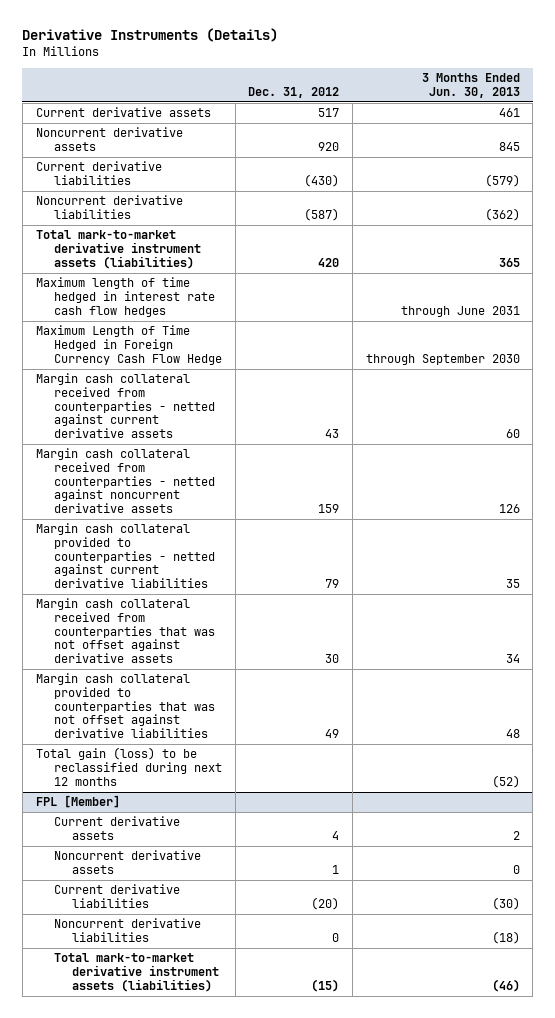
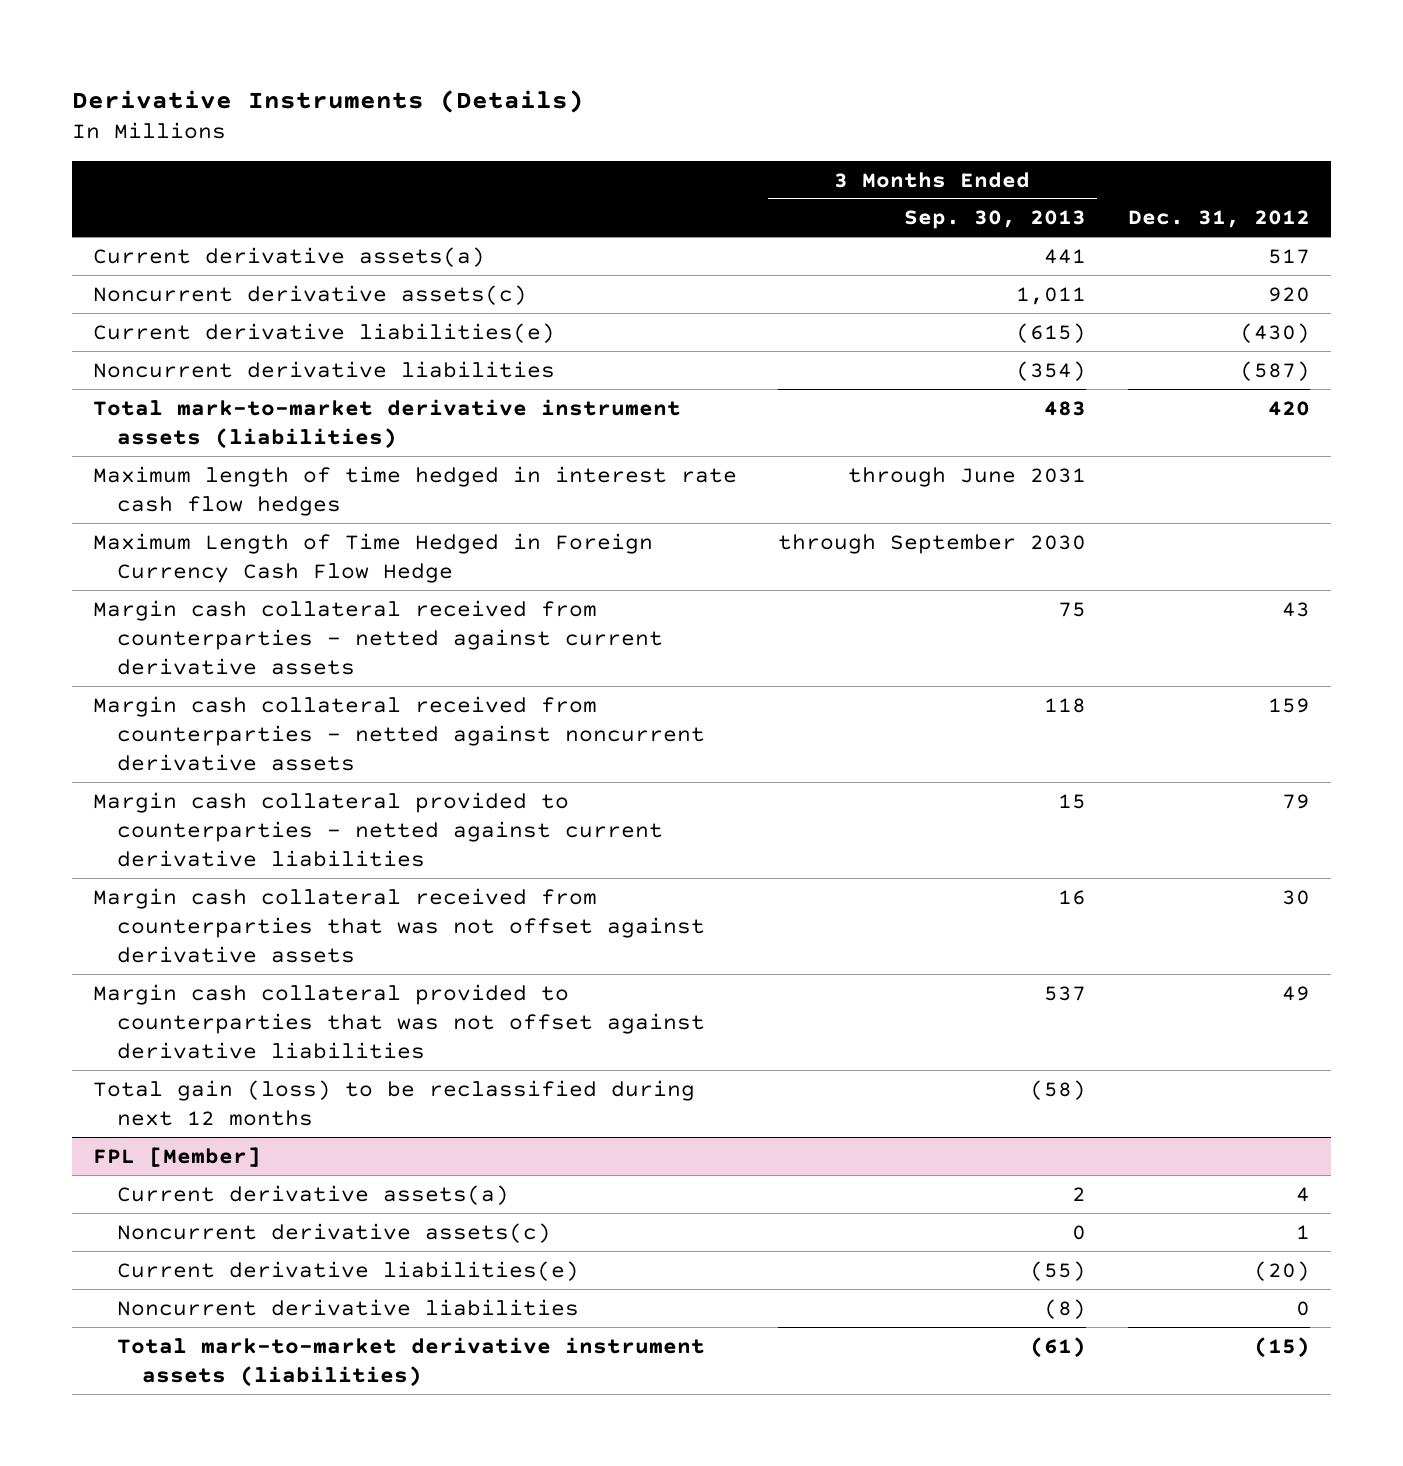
- | Dec. 31, 2012 | 3 Months Ended Jun. 30, 2013
+ | 3 Months Ended Sep. 30, 2013 | Dec. 31, 2012
- Current derivative assets | 517 | 461
- Noncurrent derivative assets | 920 | 845
- Current derivative liabilities | (430) | (579)
+ Current derivative assets(a) | 441 | 517
+ Noncurrent derivative assets(c) | 1,011 | 920
+ Current derivative liabilities(e) | (615) | (430)
@ FPL [Member]
- Current derivative assets | 4 | 2
- Noncurrent derivative assets | 1 | 0
- Current derivative liabilities | (20) | (30)
+ Current derivative assets(a) | 2 | 4
+ Noncurrent derivative assets(c) | 0 | 1
+ Current derivative liabilities(e) | (55) | (20)

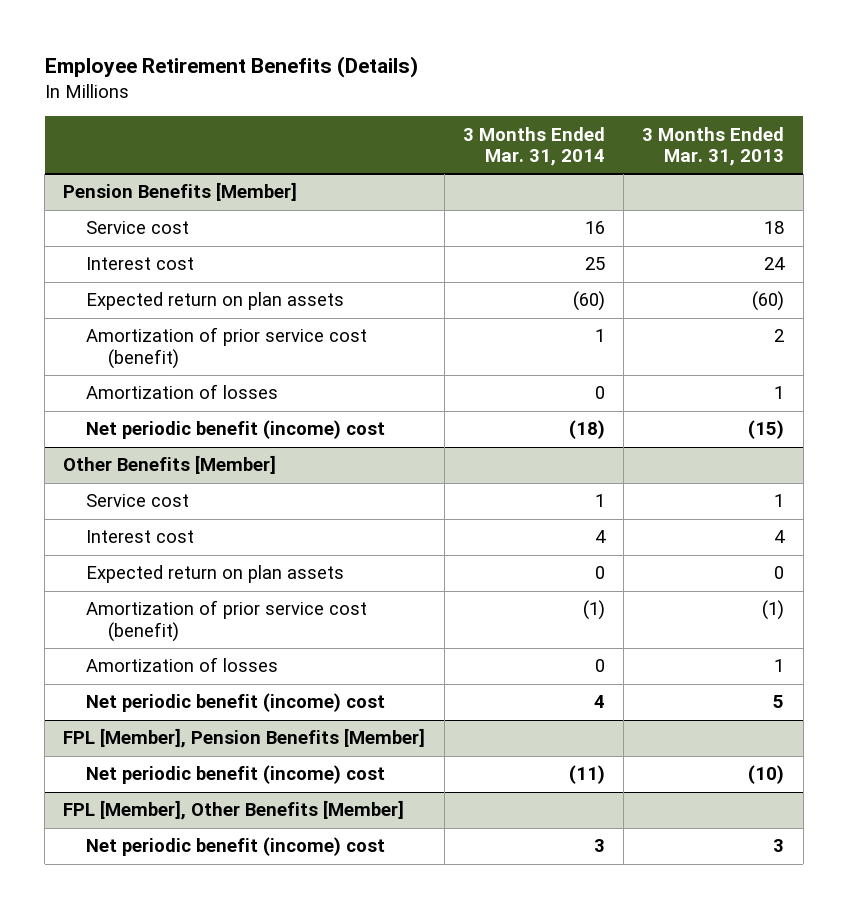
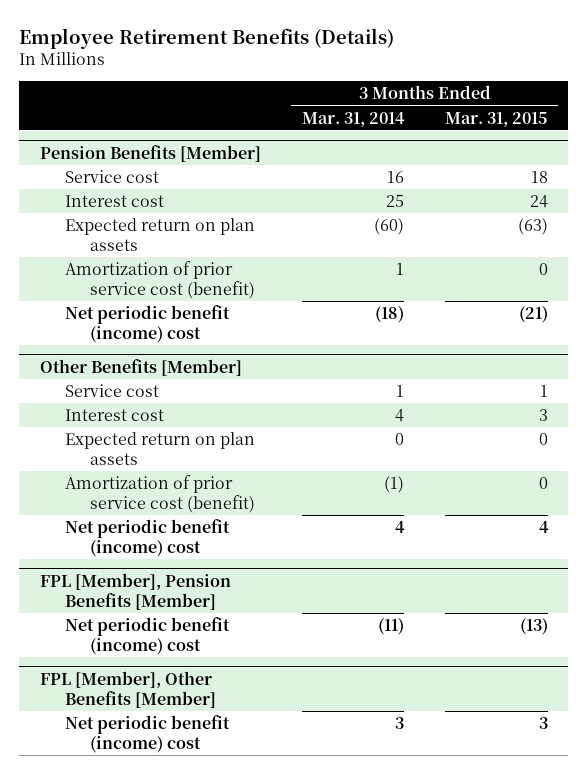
- | 3 Months Ended Mar. 31, 2014 | 3 Months Ended Mar. 31, 2013
+ | 3 Months Ended Mar. 31, 2014 | 3 Months Ended Mar. 31, 2015
@ Pension Benefits [Member]
- Amortization of losses | 0 | 1
@ Other Benefits [Member]
- Amortization of losses | 0 | 1

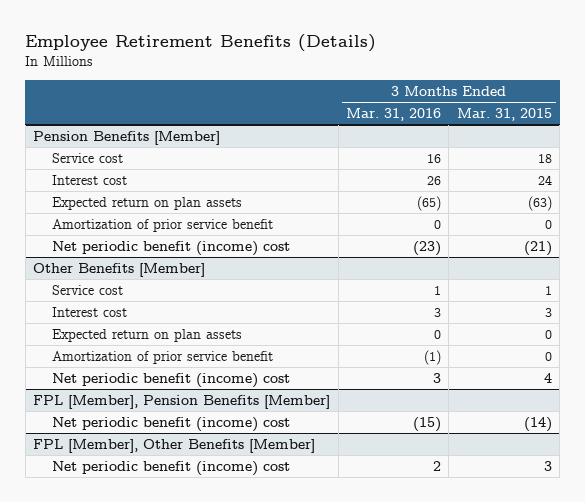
- | 3 Months Ended Mar. 31, 2014 | 3 Months Ended Mar. 31, 2015
+ | 3 Months Ended Mar. 31, 2016 | 3 Months Ended Mar. 31, 2015
@ Pension Benefits [Member]
- Amortization of prior service cost (benefit) | 1 | 0
+ Amortization of prior service benefit | 0 | 0
@ Other Benefits [Member]
- Amortization of prior service cost (benefit) | (1) | 0
+ Amortization of prior service benefit | (1) | 0
@ FPL [Member], Pension Benefits [Member]
- Net periodic benefit (income) cost | (11) | (13)
+ Net periodic benefit (income) cost | (15) | (14)

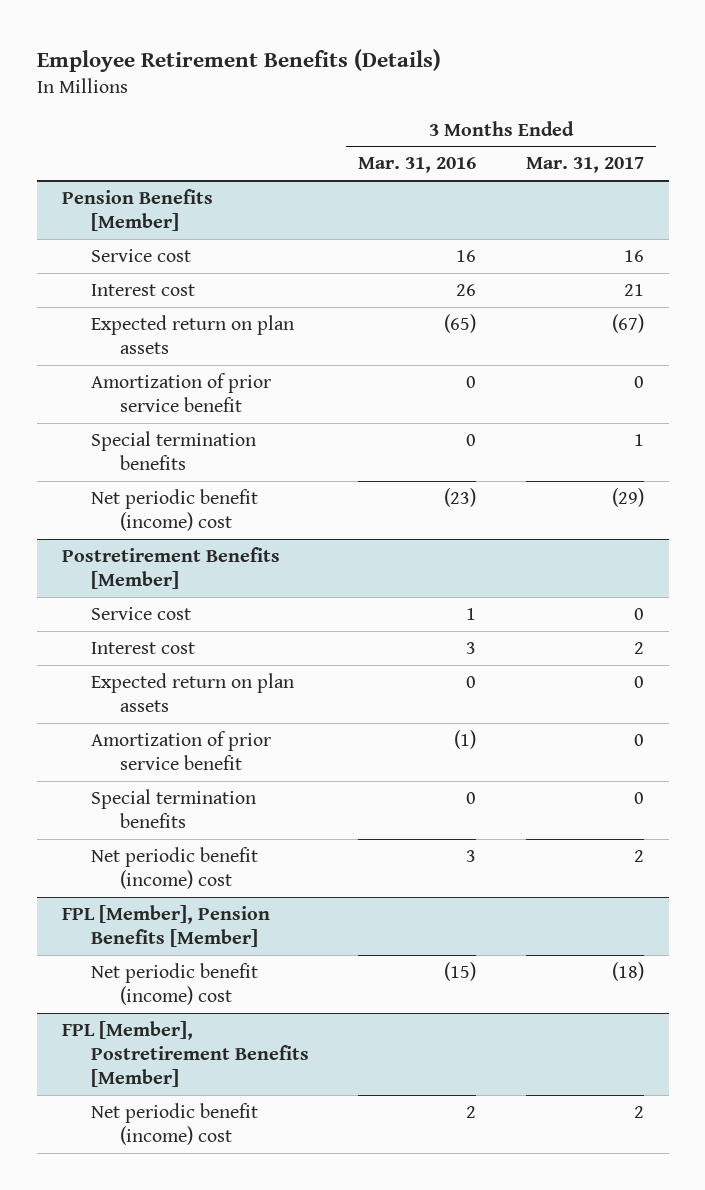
- | 3 Months Ended Mar. 31, 2016 | 3 Months Ended Mar. 31, 2015
+ | 3 Months Ended Mar. 31, 2016 | 3 Months Ended Mar. 31, 2017
@ Pension Benefits [Member]
+ Special termination benefits | 0 | 1
- Other Benefits [Member]
+ Postretirement Benefits [Member]
+ Special termination benefits | 0 | 0
- FPL [Member], Other Benefits [Member]
+ FPL [Member], Postretirement Benefits [Member]

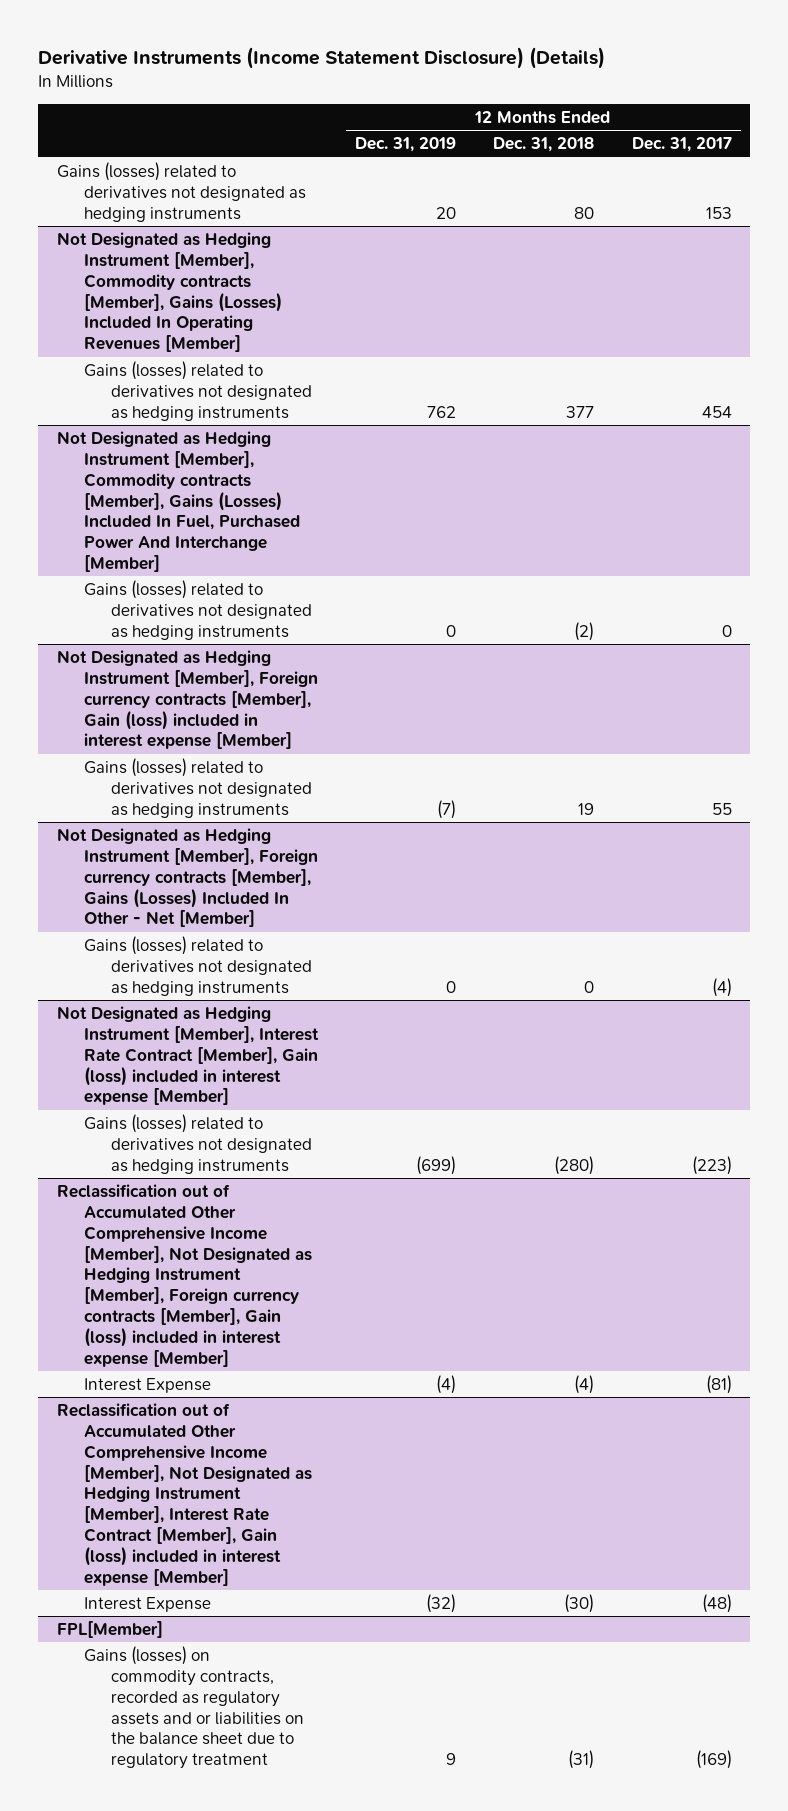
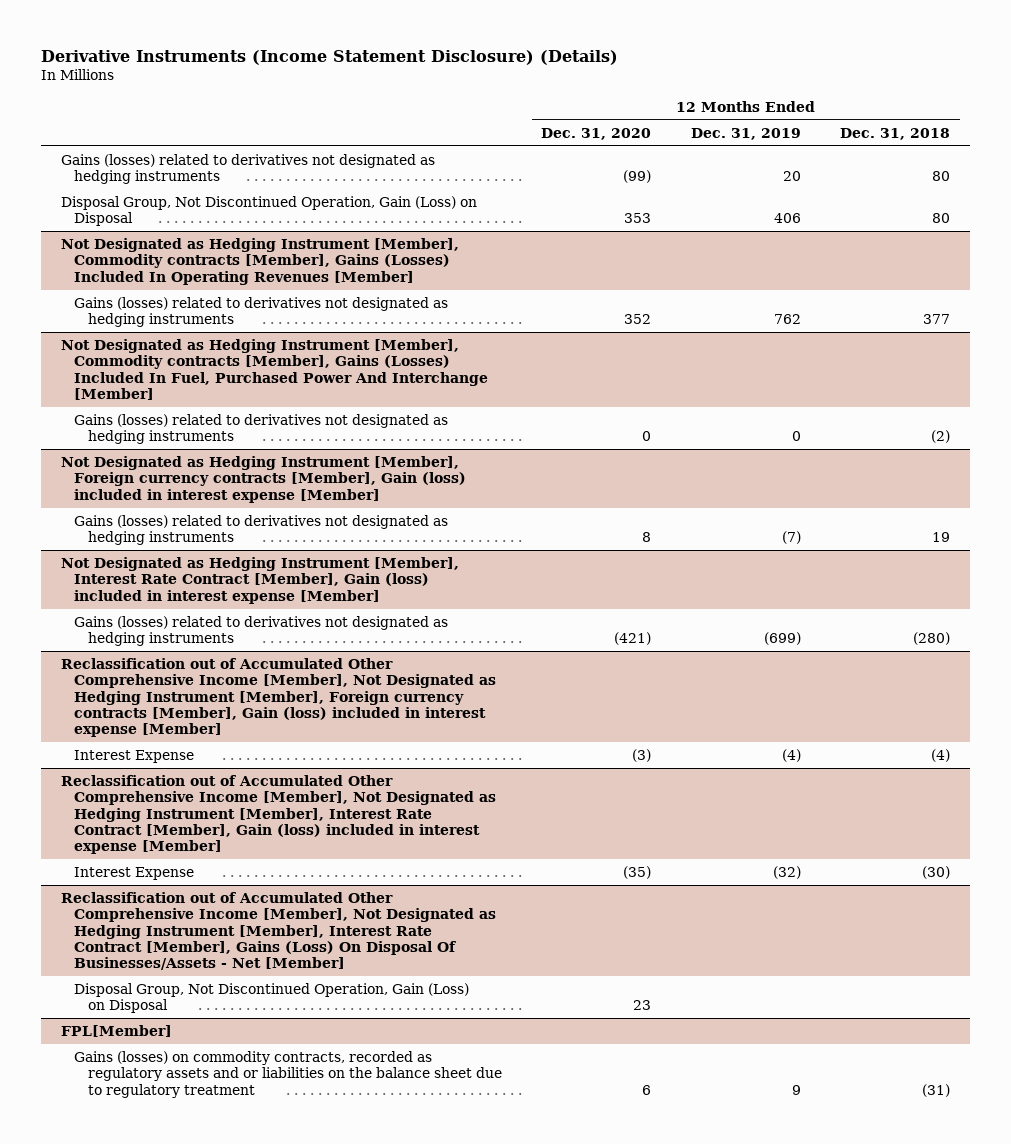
- | 12 Months Ended Dec. 31, 2019 | 12 Months Ended Dec. 31, 2018 | 12 Months Ended Dec. 31, 2017
+ | 12 Months Ended Dec. 31, 2020 | 12 Months Ended Dec. 31, 2019 | 12 Months Ended Dec. 31, 2018
+ Disposal Group, Not Discontinued Operation, Gain (Loss) on Disposal | 353 | 406 | 80
- Not Designated as Hedging Instrument [Member], Foreign currency contracts [Member], Gains (Losses) Included In Other - Net [Member]
- Gains (losses) related to derivatives not designated as hedging instruments | 0 | 0 | (4)
+ Reclassification out of Accumulated Other Comprehensive Income [Member], Not Designated as Hedging Instrument [Member], Interest Rate Contract [Member], Gains (Loss) On Disposal Of Businesses/Assets - Net [Member]
+ Disposal Group, Not Discontinued Operation, Gain (Loss) on Disposal | 23 | |

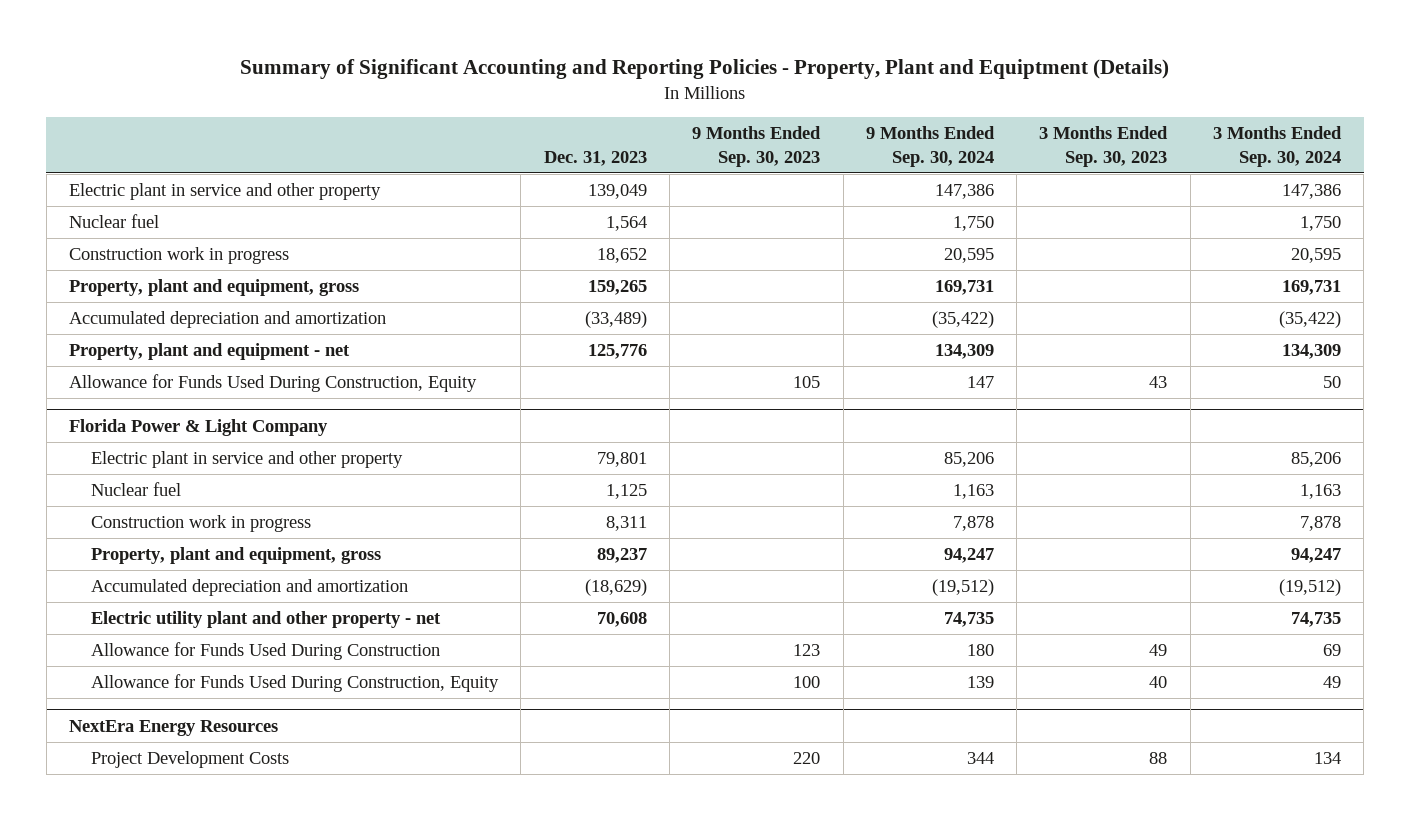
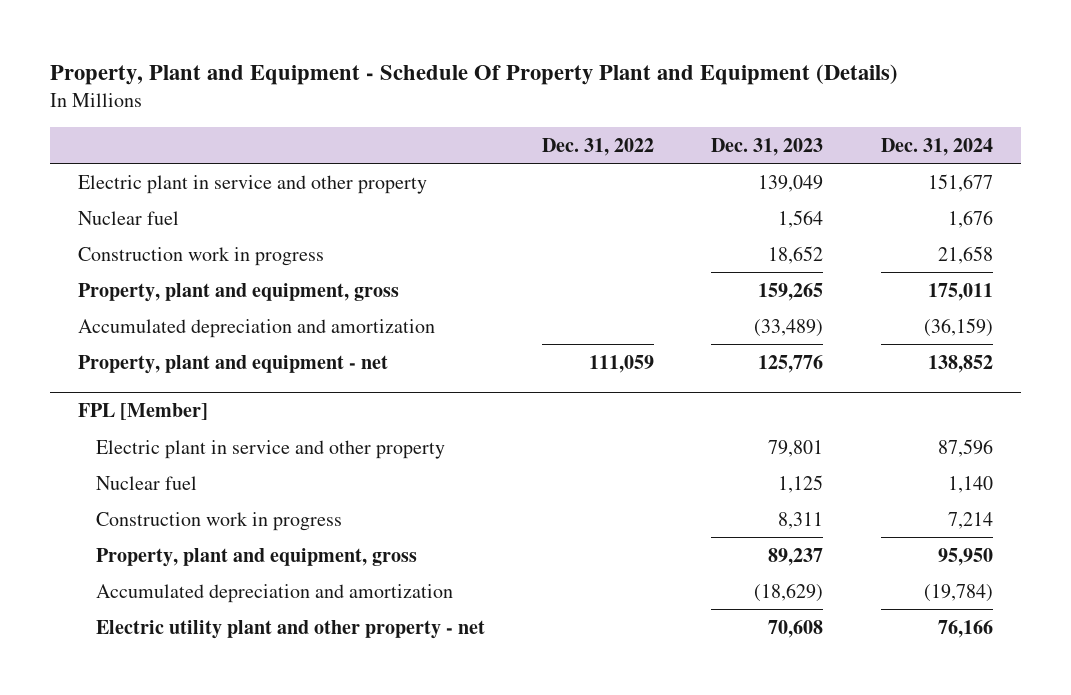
- Summary of Significant Accounting and Reporting Policies - Property, Plant and Equiptment (Details)
+ Property, Plant and Equipment - Schedule Of Property Plant and Equipment (Details)
- | Dec. 31, 2023 | 9 Months Ended Sep. 30, 2023 | 9 Months Ended Sep. 30, 2024 | 3 Months Ended Sep. 30, 2023 | 3 Months Ended Sep. 30, 2024
+ | Dec. 31, 2022 | Dec. 31, 2023 | Dec. 31, 2024
- Allowance for Funds Used During Construction, Equity | | 105 | 147 | 43 | 50
- Florida Power & Light Company
+ FPL [Member]
- Allowance for Funds Used During Construction | | 123 | 180 | 49 | 69
- Allowance for Funds Used During Construction, Equity | | 100 | 139 | 40 | 49
- NextEra Energy Resources
- Project Development Costs | | 220 | 344 | 88 | 134

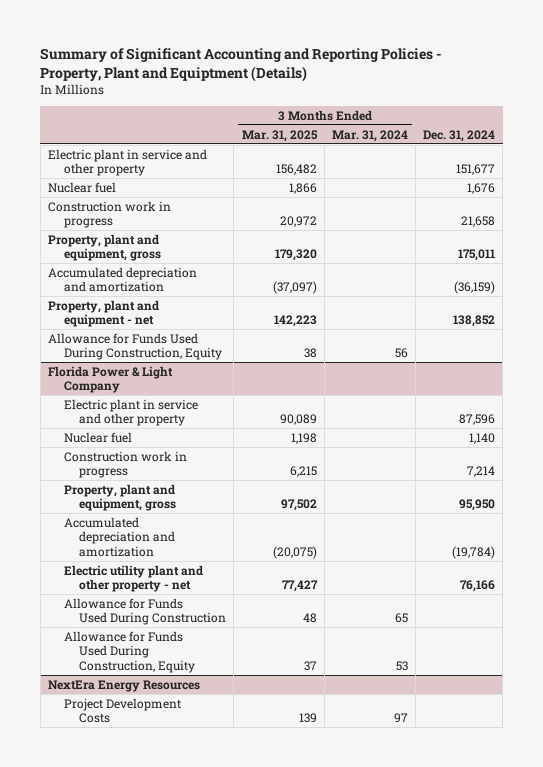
- Property, Plant and Equipment - Schedule Of Property Plant and Equipment (Details)
+ Summary of Significant Accounting and Reporting Policies - Property, Plant and Equiptment (Details)
- | Dec. 31, 2022 | Dec. 31, 2023 | Dec. 31, 2024
+ | 3 Months Ended Mar. 31, 2025 | 3 Months Ended Mar. 31, 2024 | Dec. 31, 2024
- FPL [Member]
+ Allowance for Funds Used During Construction, Equity | 38 | 56 |
+ Florida Power & Light Company
+ Allowance for Funds Used During Construction | 48 | 65 |
+ Allowance for Funds Used During Construction, Equity | 37 | 53 |
+ NextEra Energy Resources
+ Project Development Costs | 139 | 97 |

